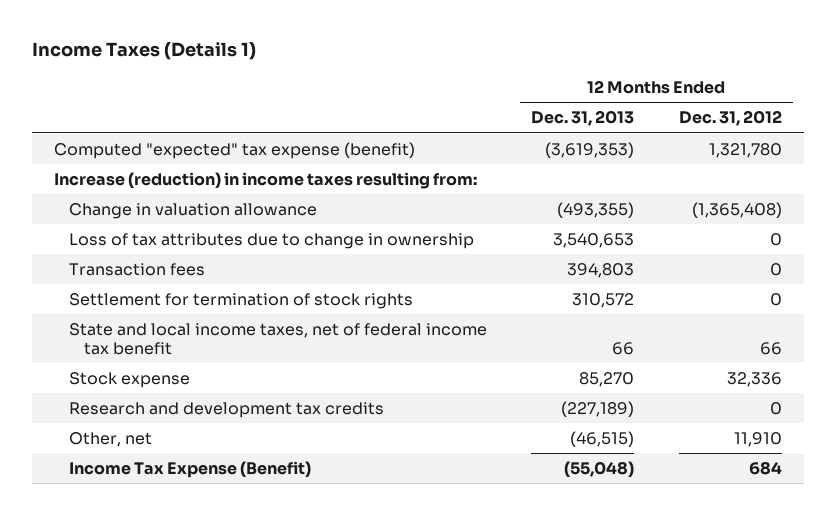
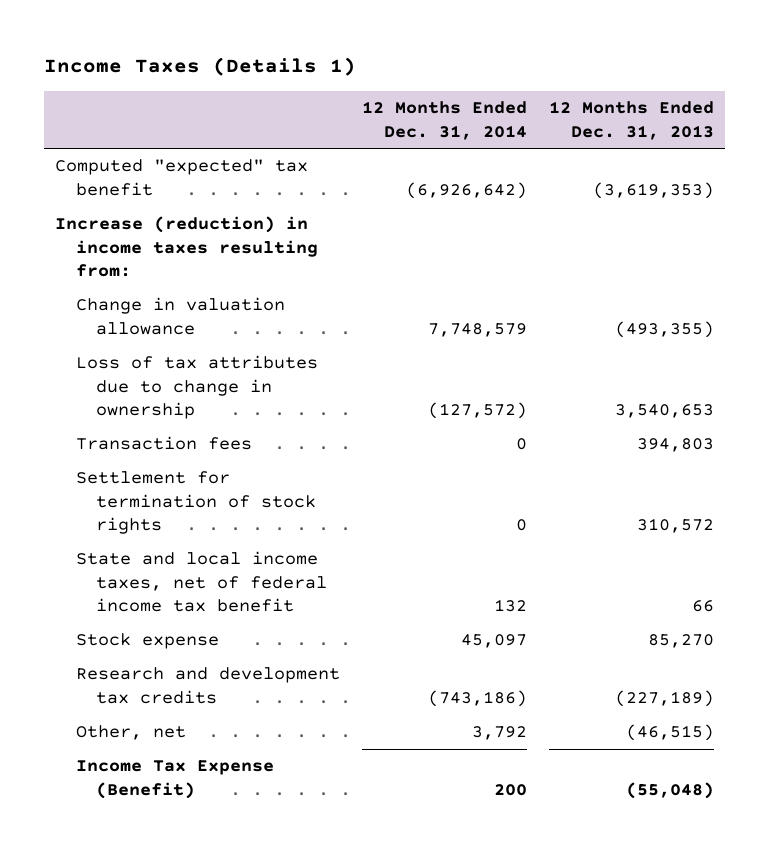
- | 12 Months Ended Dec. 31, 2013 | 12 Months Ended Dec. 31, 2012
+ | 12 Months Ended Dec. 31, 2014 | 12 Months Ended Dec. 31, 2013
- Computed "expected" tax expense (benefit) | (3,619,353) | 1,321,780
+ Computed "expected" tax benefit | (6,926,642) | (3,619,353)

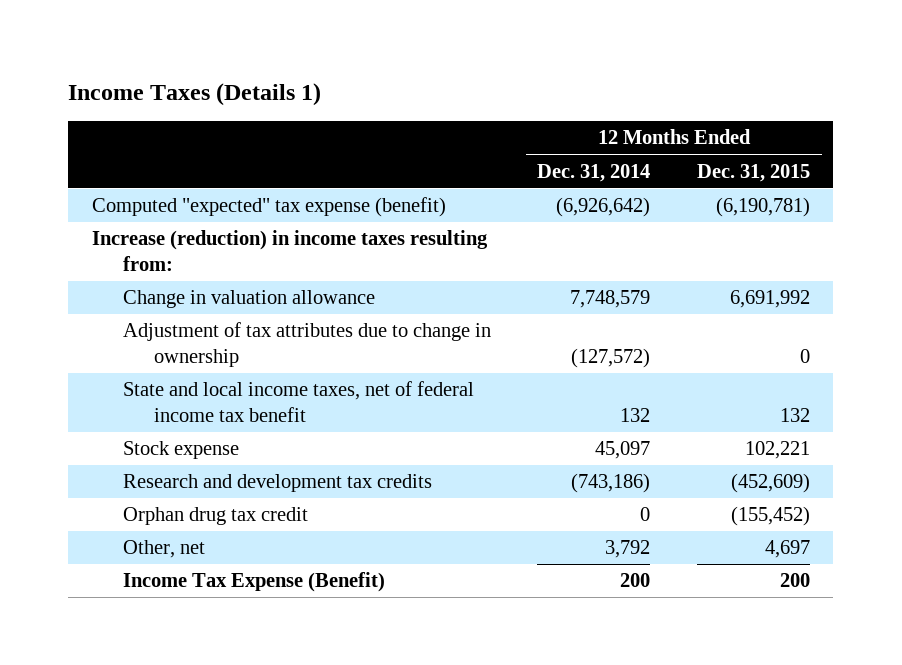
- | 12 Months Ended Dec. 31, 2014 | 12 Months Ended Dec. 31, 2013
+ | 12 Months Ended Dec. 31, 2014 | 12 Months Ended Dec. 31, 2015
- Computed "expected" tax benefit | (6,926,642) | (3,619,353)
+ Computed "expected" tax expense (benefit) | (6,926,642) | (6,190,781)
- Loss of tax attributes due to change in ownership | (127,572) | 3,540,653
- Transaction fees | 0 | 394,803
- Settlement for termination of stock rights | 0 | 310,572
+ Adjustment of tax attributes due to change in ownership | (127,572) | 0
+ Orphan drug tax credit | 0 | (155,452)

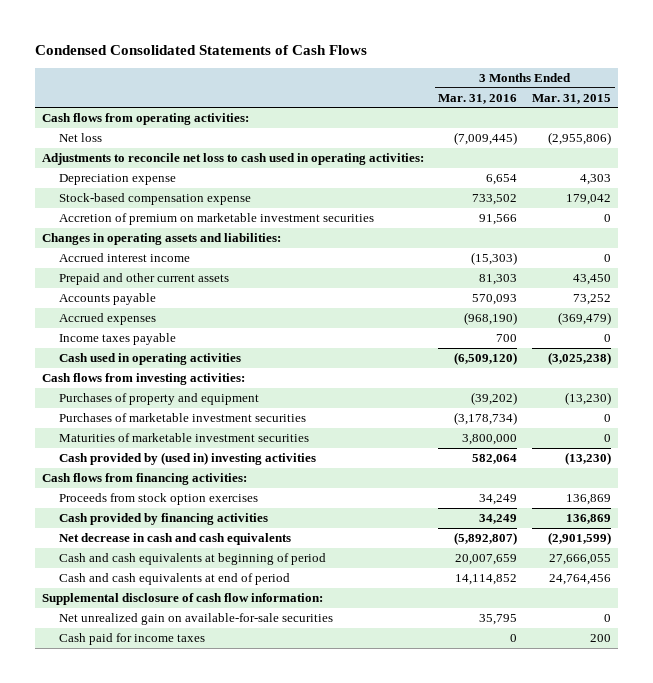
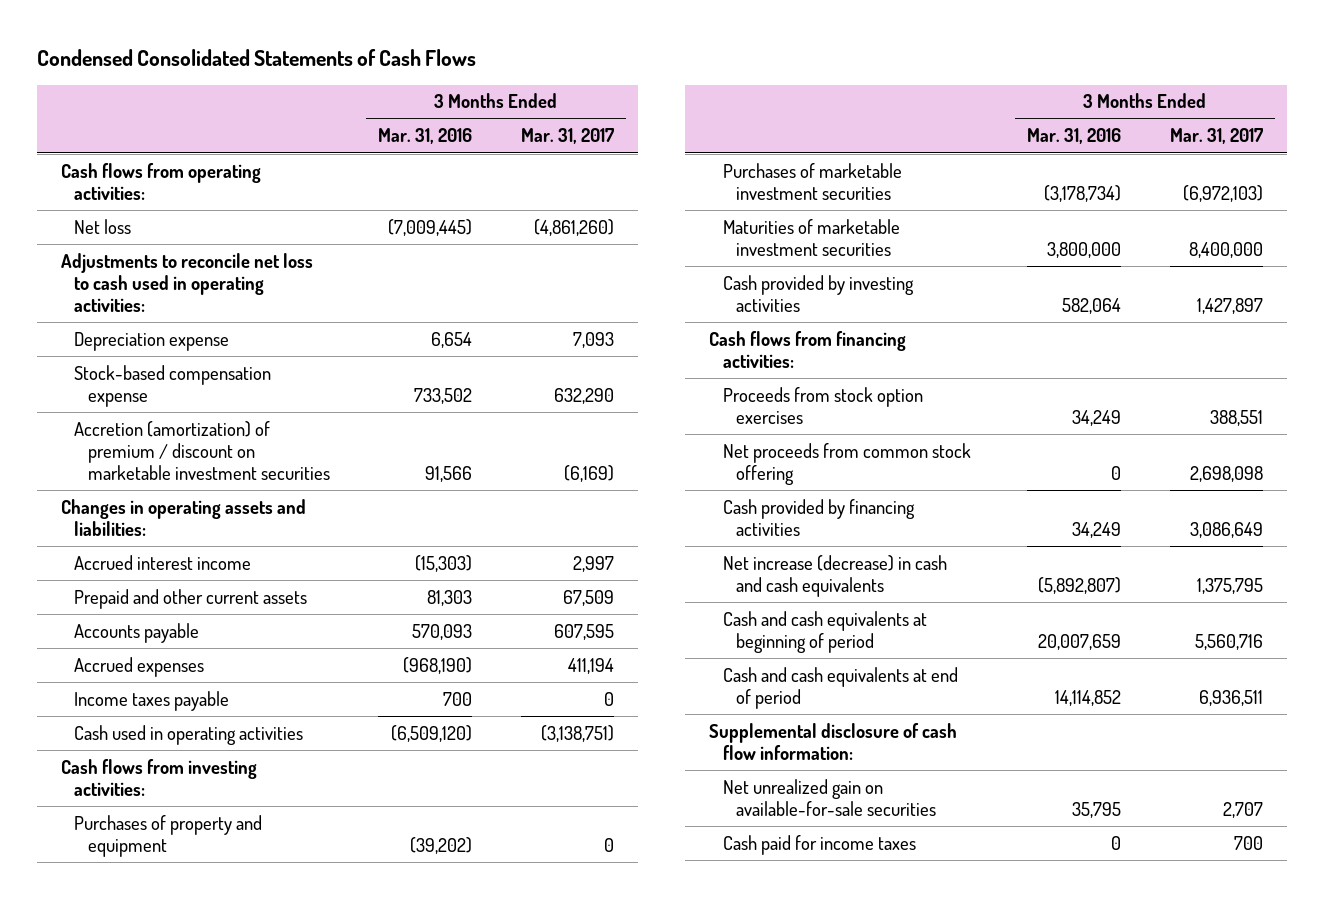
- | 3 Months Ended Mar. 31, 2016 | 3 Months Ended Mar. 31, 2015
+ | 3 Months Ended Mar. 31, 2016 | 3 Months Ended Mar. 31, 2017
- Accretion of premium on marketable investment securities | 91,566 | 0
+ Accretion (amortization) of premium / discount on marketable investment securities | 91,566 | (6,169)
- Cash provided by (used in) investing activities | 582,064 | (13,230)
+ Cash provided by investing activities | 582,064 | 1,427,897
+ Net proceeds from common stock offering | 0 | 2,698,098
- Net decrease in cash and cash equivalents | (5,892,807) | (2,901,599)
+ Net increase (decrease) in cash and cash equivalents | (5,892,807) | 1,375,795

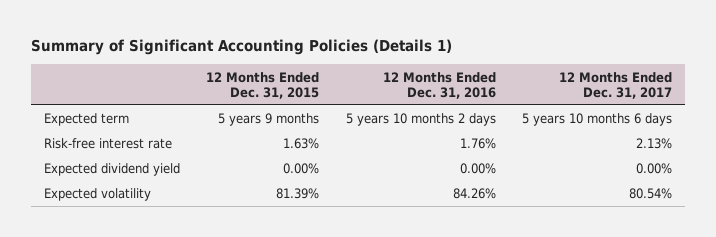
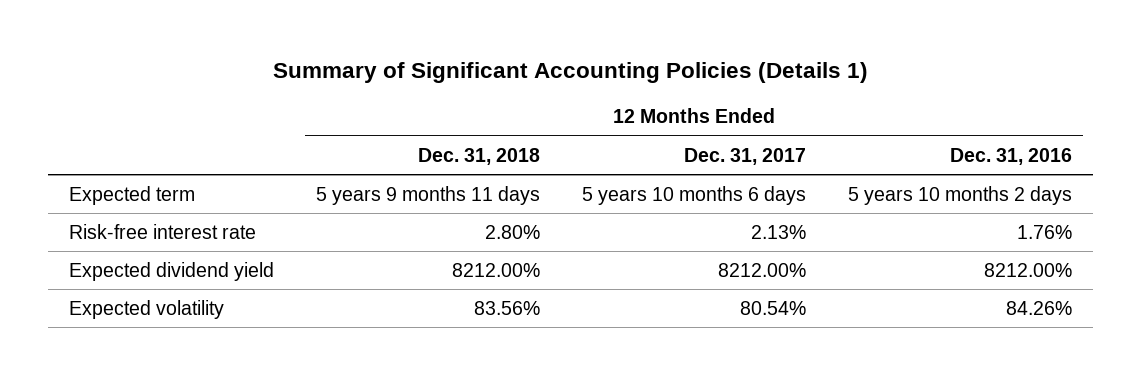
- | 12 Months Ended Dec. 31, 2015 | 12 Months Ended Dec. 31, 2016 | 12 Months Ended Dec. 31, 2017
+ | 12 Months Ended Dec. 31, 2018 | 12 Months Ended Dec. 31, 2017 | 12 Months Ended Dec. 31, 2016
- Expected dividend yield | 0.00% | 0.00% | 0.00%
+ Expected dividend yield | 8212.00% | 8212.00% | 8212.00%

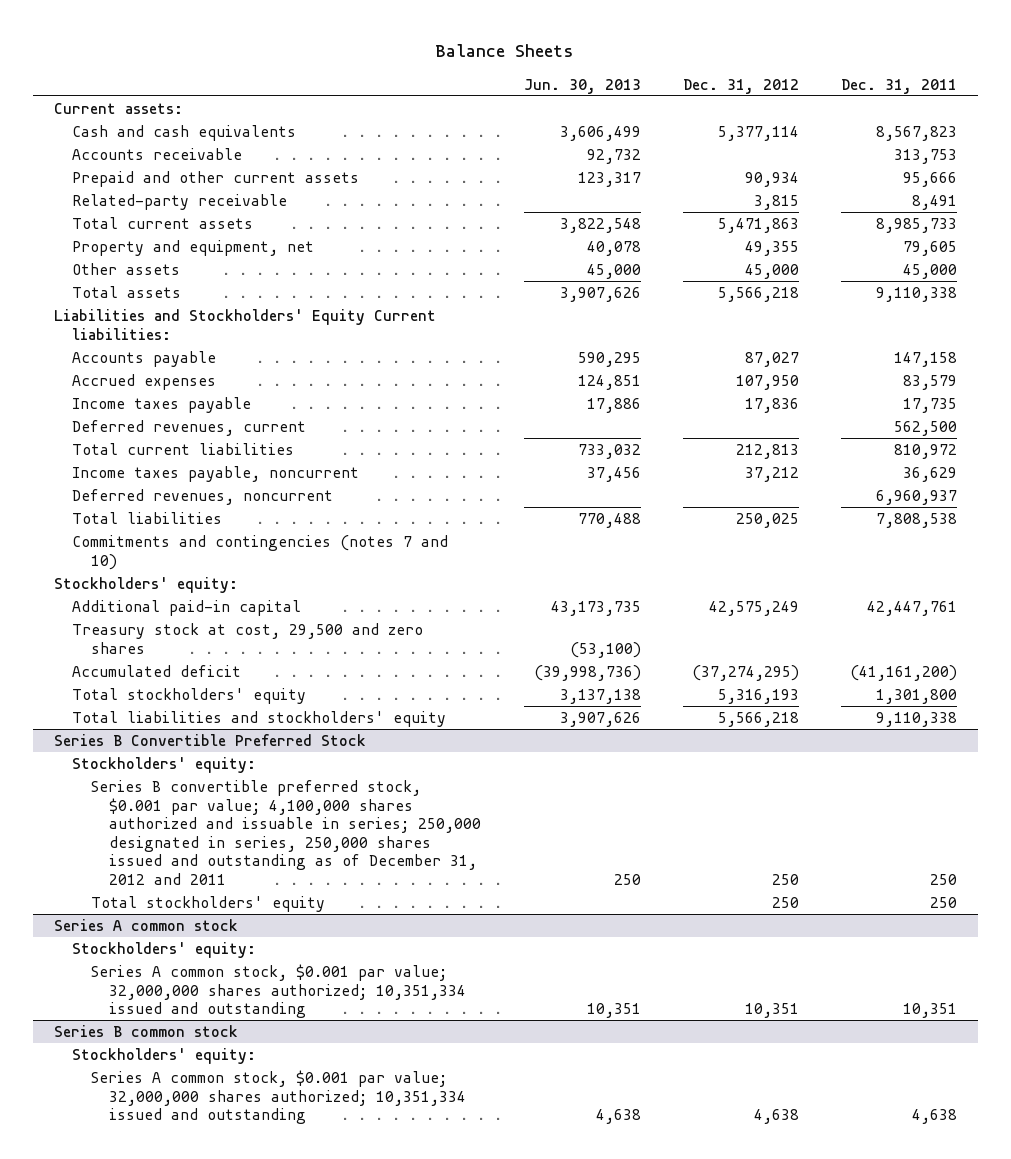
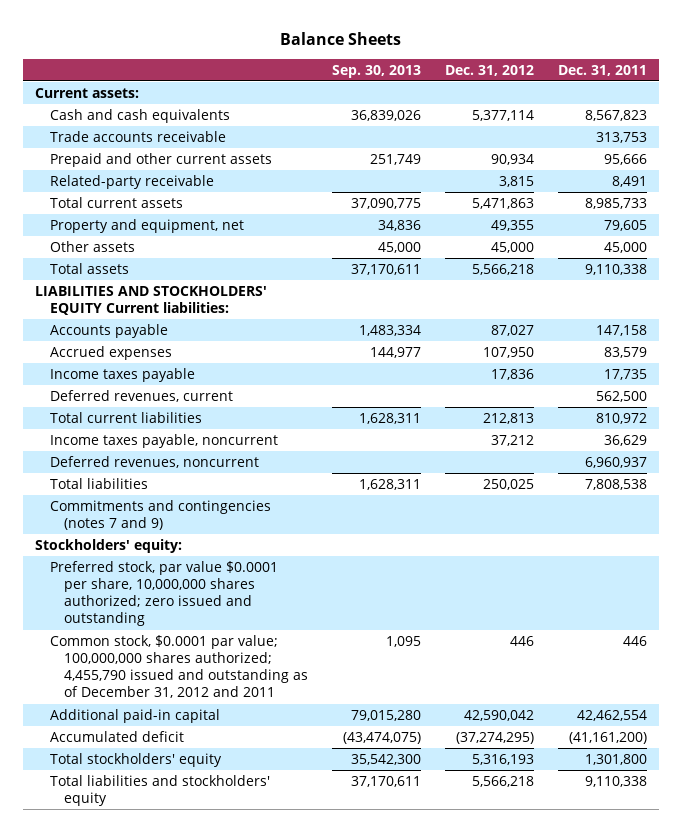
- | Jun. 30, 2013 | Dec. 31, 2012 | Dec. 31, 2011
+ | Sep. 30, 2013 | Dec. 31, 2012 | Dec. 31, 2011
- Accounts receivable | 92,732 | | 313,753
+ Trade accounts receivable | | | 313,753
- Liabilities and Stockholders' Equity Current liabilities:
+ LIABILITIES AND STOCKHOLDERS' EQUITY Current liabilities:
- Commitments and contingencies (notes 7 and 10)
+ Commitments and contingencies (notes 7 and 9)
- Additional paid-in capital | 43,173,735 | 42,575,249 | 42,447,761
- Treasury stock at cost, 29,500 and zero shares | (53,100) | |
+ Preferred stock, par value $0.0001 per share, 10,000,000 shares authorized; zero issued and outstanding
+ Common stock, $0.0001 par value; 100,000,000 shares authorized; 4,455,790 issued and outstanding as of December 31, 2012 and 2011 | 1,095 | 446 | 446
+ Additional paid-in capital | 79,015,280 | 42,590,042 | 42,462,554
- Series B Convertible Preferred Stock
- Stockholders' equity:
- Series B convertible preferred stock, $0.001 par value; 4,100,000 shares authorized and issuable in series; 250,000 designated in series, 250,000 shares issued and outstanding as of December 31, 2012 and 2011 | 250 | 250 | 250
- Total stockholders' equity | | 250 | 250
- Series A common stock
- Stockholders' equity:
- Series A common stock, $0.001 par value; 32,000,000 shares authorized; 10,351,334 issued and outstanding | 10,351 | 10,351 | 10,351
- Series B common stock
- Stockholders' equity:
- Series A common stock, $0.001 par value; 32,000,000 shares authorized; 10,351,334 issued and outstanding | 4,638 | 4,638 | 4,638

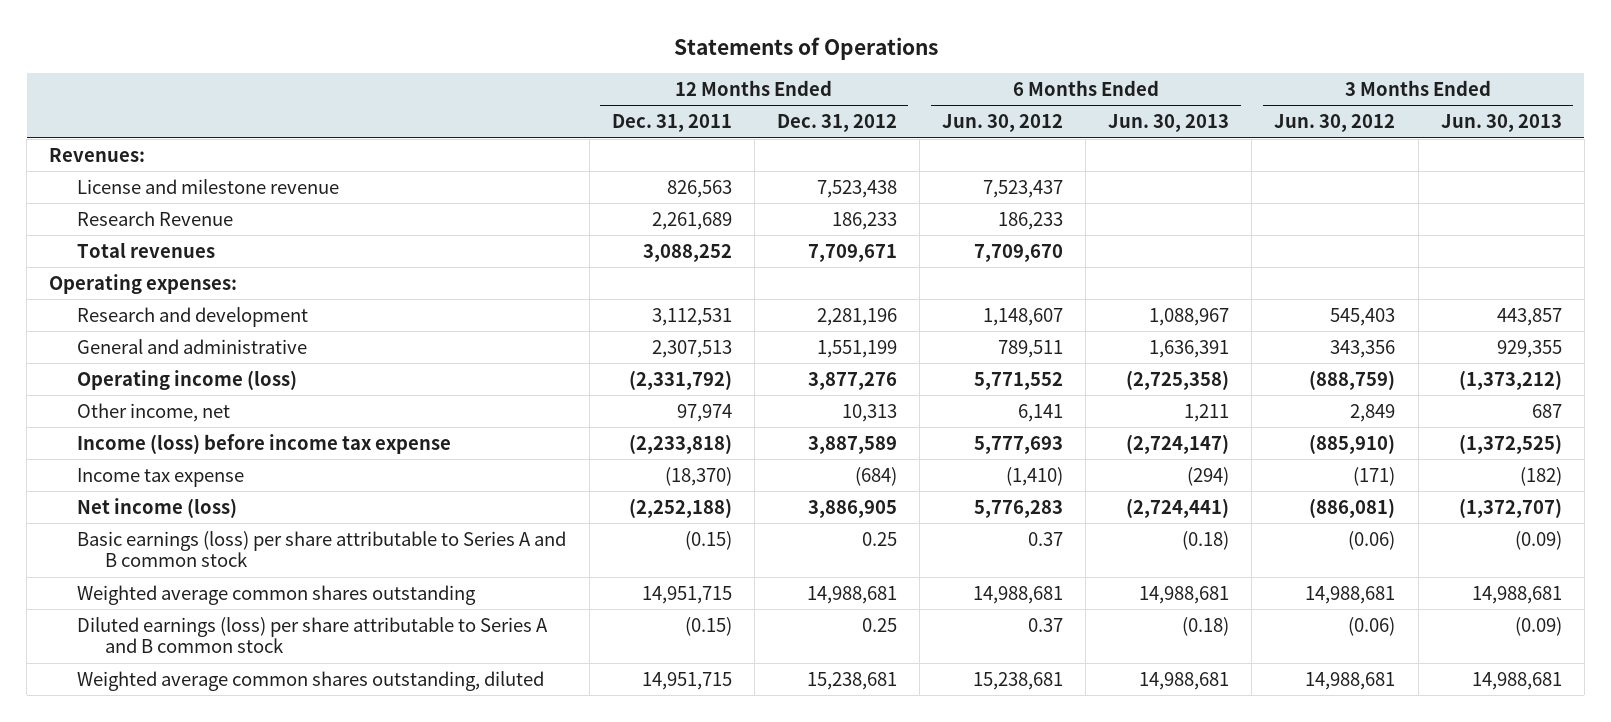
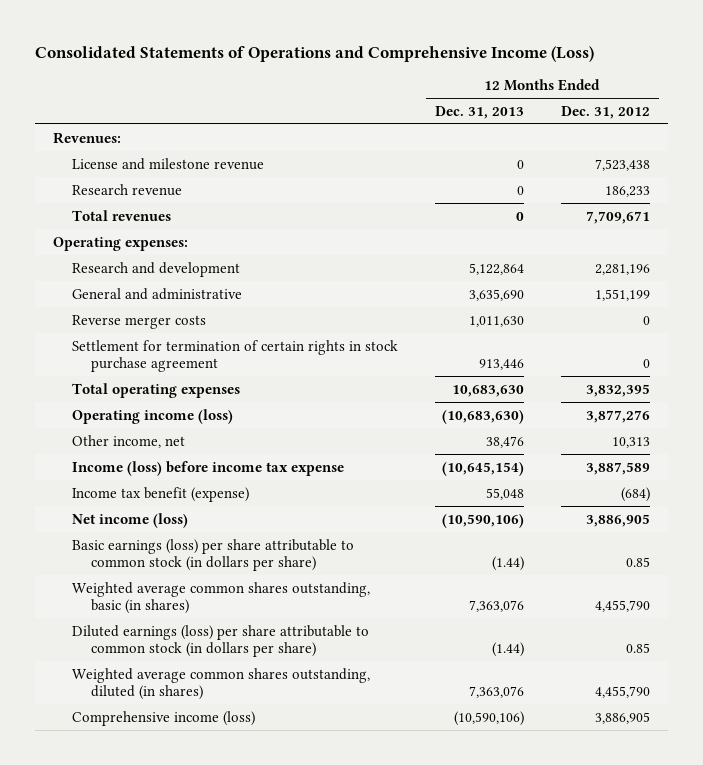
- Statements of Operations
+ Consolidated Statements of Operations and Comprehensive Income (Loss)
- | 12 Months Ended Dec. 31, 2011 | 12 Months Ended Dec. 31, 2012 | 6 Months Ended Jun. 30, 2012 | 6 Months Ended Jun. 30, 2013 | 3 Months Ended Jun. 30, 2012 | 3 Months Ended Jun. 30, 2013
+ | 12 Months Ended Dec. 31, 2013 | 12 Months Ended Dec. 31, 2012
- Research Revenue | 2,261,689 | 186,233 | 186,233 | | |
+ Research revenue | 0 | 186,233
+ Reverse merger costs | 1,011,630 | 0
+ Settlement for termination of certain rights in stock purchase agreement | 913,446 | 0
+ Total operating expenses | 10,683,630 | 3,832,395
- Income tax expense | (18,370) | (684) | (1,410) | (294) | (171) | (182)
+ Income tax benefit (expense) | 55,048 | (684)
- Basic earnings (loss) per share attributable to Series A and B common stock | (0.15) | 0.25 | 0.37 | (0.18) | (0.06) | (0.09)
- Weighted average common shares outstanding | 14,951,715 | 14,988,681 | 14,988,681 | 14,988,681 | 14,988,681 | 14,988,681
- Diluted earnings (loss) per share attributable to Series A and B common stock | (0.15) | 0.25 | 0.37 | (0.18) | (0.06) | (0.09)
- Weighted average common shares outstanding, diluted | 14,951,715 | 15,238,681 | 15,238,681 | 14,988,681 | 14,988,681 | 14,988,681
+ Basic earnings (loss) per share attributable to common stock (in dollars per share) | (1.44) | 0.85
+ Weighted average common shares outstanding, basic (in shares) | 7,363,076 | 4,455,790
+ Diluted earnings (loss) per share attributable to common stock (in dollars per share) | (1.44) | 0.85
+ Weighted average common shares outstanding, diluted (in shares) | 7,363,076 | 4,455,790
+ Comprehensive income (loss) | (10,590,106) | 3,886,905

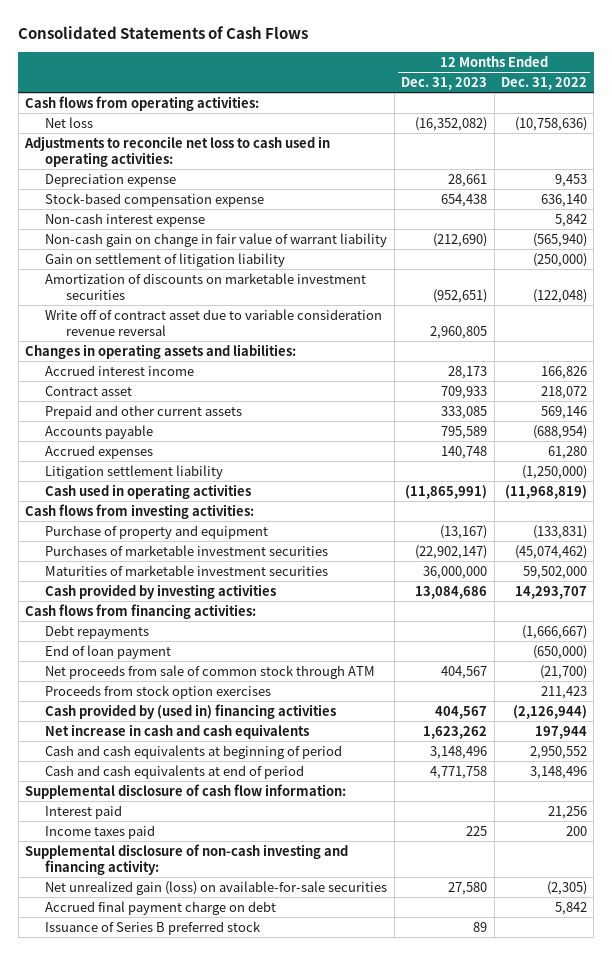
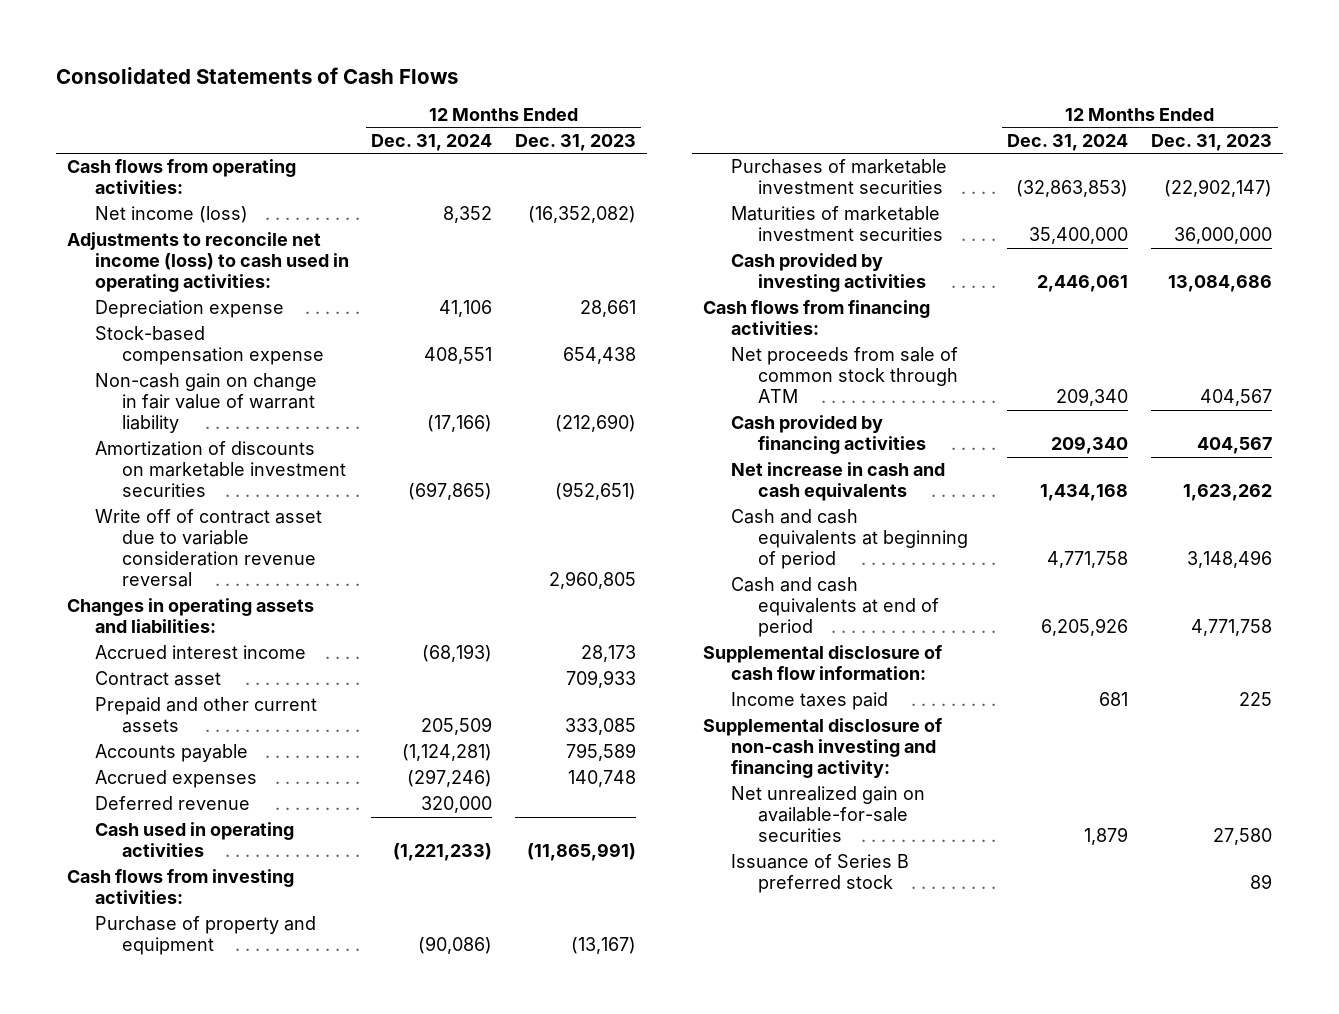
- | 12 Months Ended Dec. 31, 2023 | 12 Months Ended Dec. 31, 2022
+ | 12 Months Ended Dec. 31, 2024 | 12 Months Ended Dec. 31, 2023
- Net loss | (16,352,082) | (10,758,636)
- Adjustments to reconcile net loss to cash used in operating activities:
+ Net income (loss) | 8,352 | (16,352,082)
+ Adjustments to reconcile net income (loss) to cash used in operating activities:
- Non-cash interest expense | | 5,842
- Gain on settlement of litigation liability | | (250,000)
- Litigation settlement liability | | (1,250,000)
+ Deferred revenue | 320,000 |
- Debt repayments | | (1,666,667)
- End of loan payment | | (650,000)
- Proceeds from stock option exercises | | 211,423
- Cash provided by (used in) financing activities | 404,567 | (2,126,944)
+ Cash provided by financing activities | 209,340 | 404,567
- Interest paid | | 21,256
- Net unrealized gain (loss) on available-for-sale securities | 27,580 | (2,305)
- Accrued final payment charge on debt | | 5,842
+ Net unrealized gain on available-for-sale securities | 1,879 | 27,580

